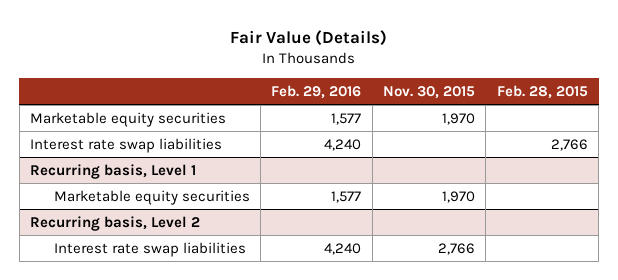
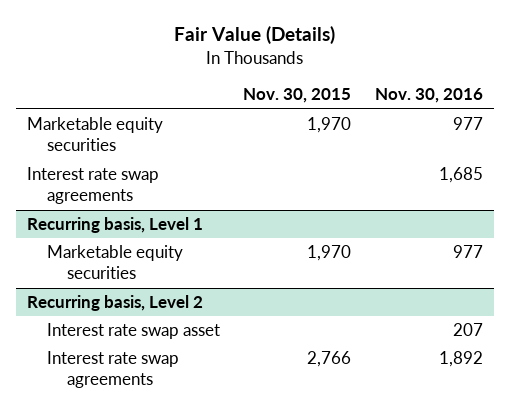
- | Feb. 29, 2016 | Nov. 30, 2015 | Feb. 28, 2015
+ | Nov. 30, 2015 | Nov. 30, 2016
- Interest rate swap liabilities | 4,240 | | 2,766
+ Interest rate swap agreements | | 1,685
@ Recurring basis, Level 2
- Interest rate swap liabilities | 4,240 | 2,766 |
+ Interest rate swap asset | | 207
+ Interest rate swap agreements | 2,766 | 1,892

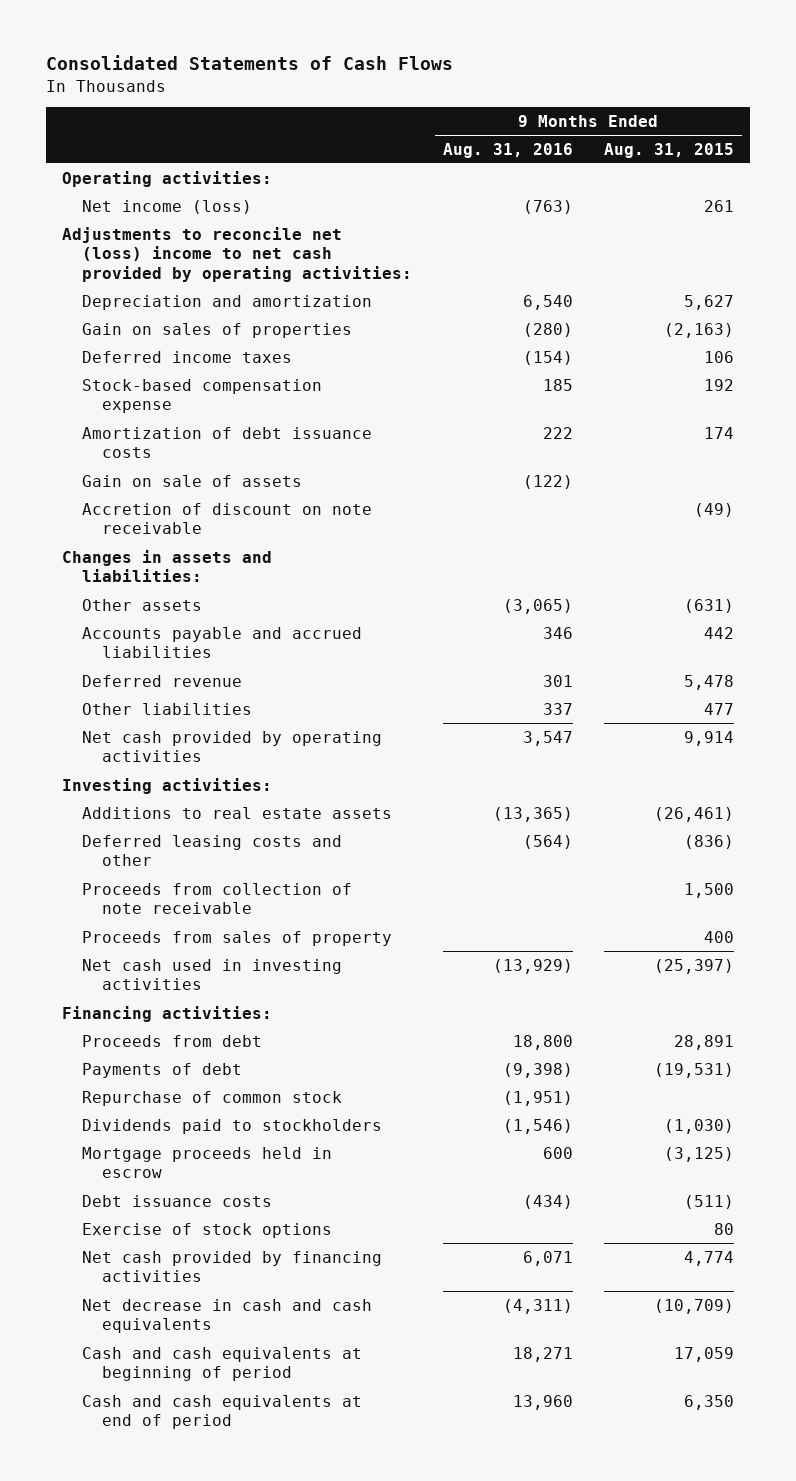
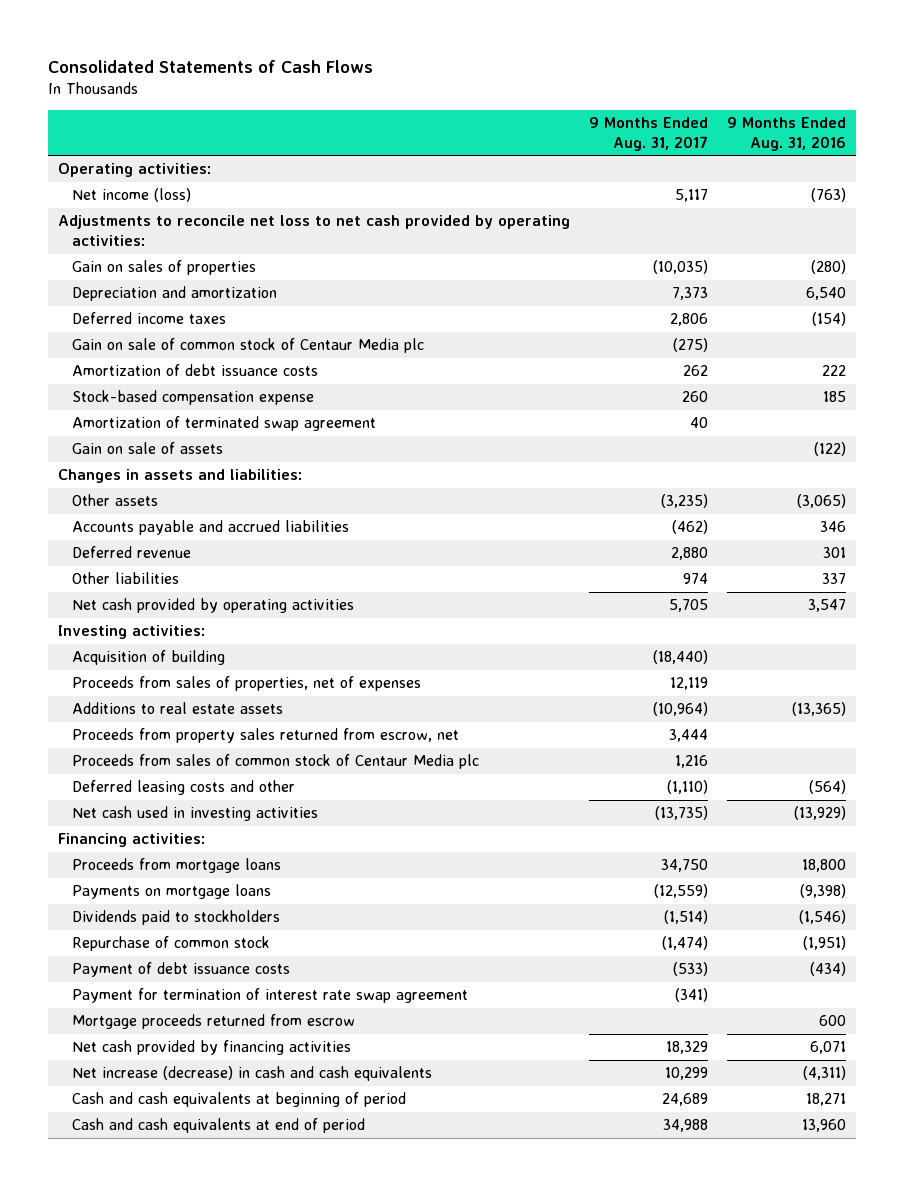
- | 9 Months Ended Aug. 31, 2016 | 9 Months Ended Aug. 31, 2015
+ | 9 Months Ended Aug. 31, 2017 | 9 Months Ended Aug. 31, 2016
- Adjustments to reconcile net (loss) income to net cash provided by operating activities:
+ Adjustments to reconcile net loss to net cash provided by operating activities:
moved down: Depreciation and amortization | 7,373 | 6,540
+ Gain on sale of common stock of Centaur Media plc | (275) |
moved down: Stock-based compensation expense | 260 | 185
+ Amortization of terminated swap agreement | 40 |
- Accretion of discount on note receivable | | (49)
+ Acquisition of building | (18,440) |
+ Proceeds from sales of properties, net of expenses | 12,119 |
+ Proceeds from property sales returned from escrow, net | 3,444 |
+ Proceeds from sales of common stock of Centaur Media plc | 1,216 |
- Proceeds from collection of note receivable | | 1,500
- Proceeds from sales of property | | 400
- Proceeds from debt | 18,800 | 28,891
- Payments of debt | (9,398) | (19,531)
+ Proceeds from mortgage loans | 34,750 | 18,800
+ Payments on mortgage loans | (12,559) | (9,398)
- Mortgage proceeds held in escrow | 600 | (3,125)
- Debt issuance costs | (434) | (511)
- Exercise of stock options | | 80
moved down: Repurchase of common stock | (1,474) | (1,951)
+ Payment of debt issuance costs | (533) | (434)
+ Payment for termination of interest rate swap agreement | (341) |
+ Mortgage proceeds returned from escrow | | 600
- Net decrease in cash and cash equivalents | (4,311) | (10,709)
+ Net increase (decrease) in cash and cash equivalents | 10,299 | (4,311)

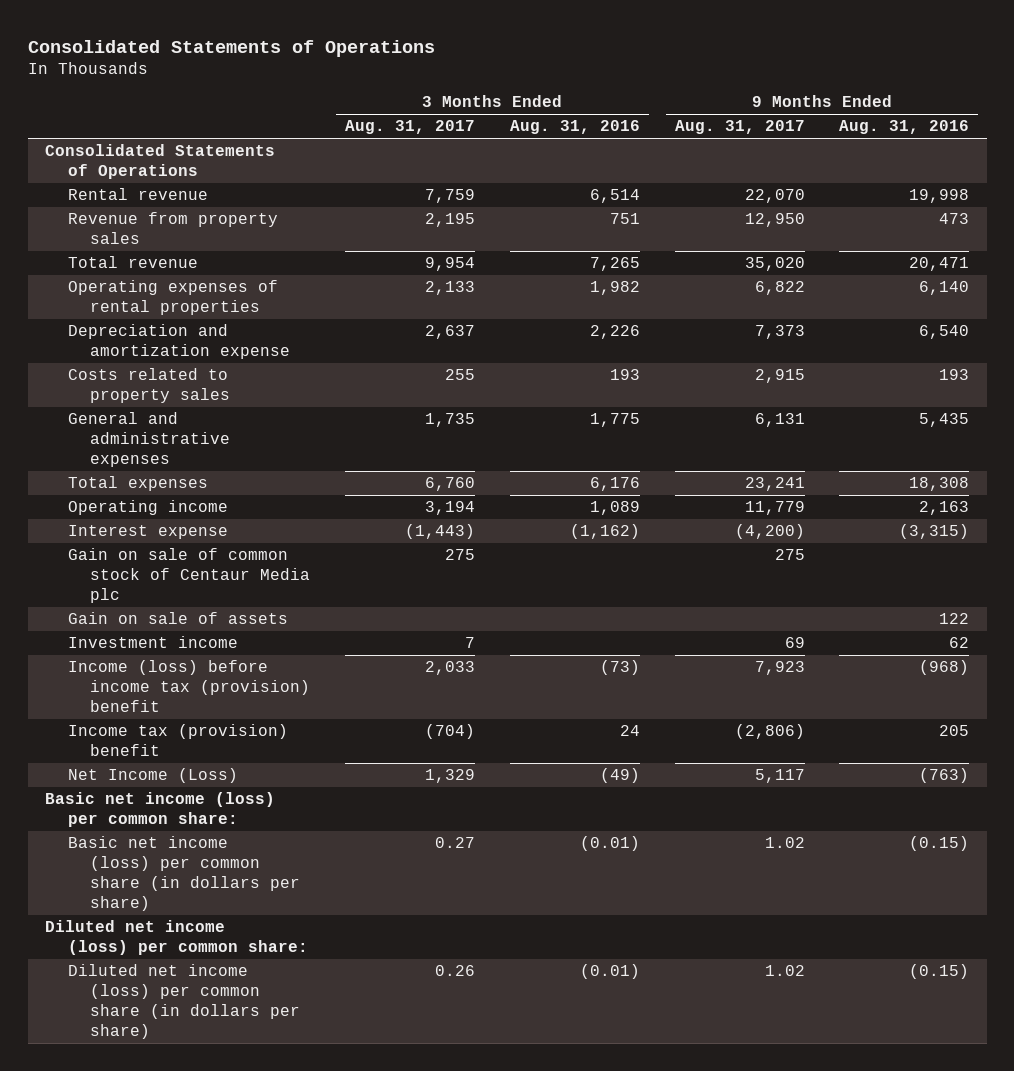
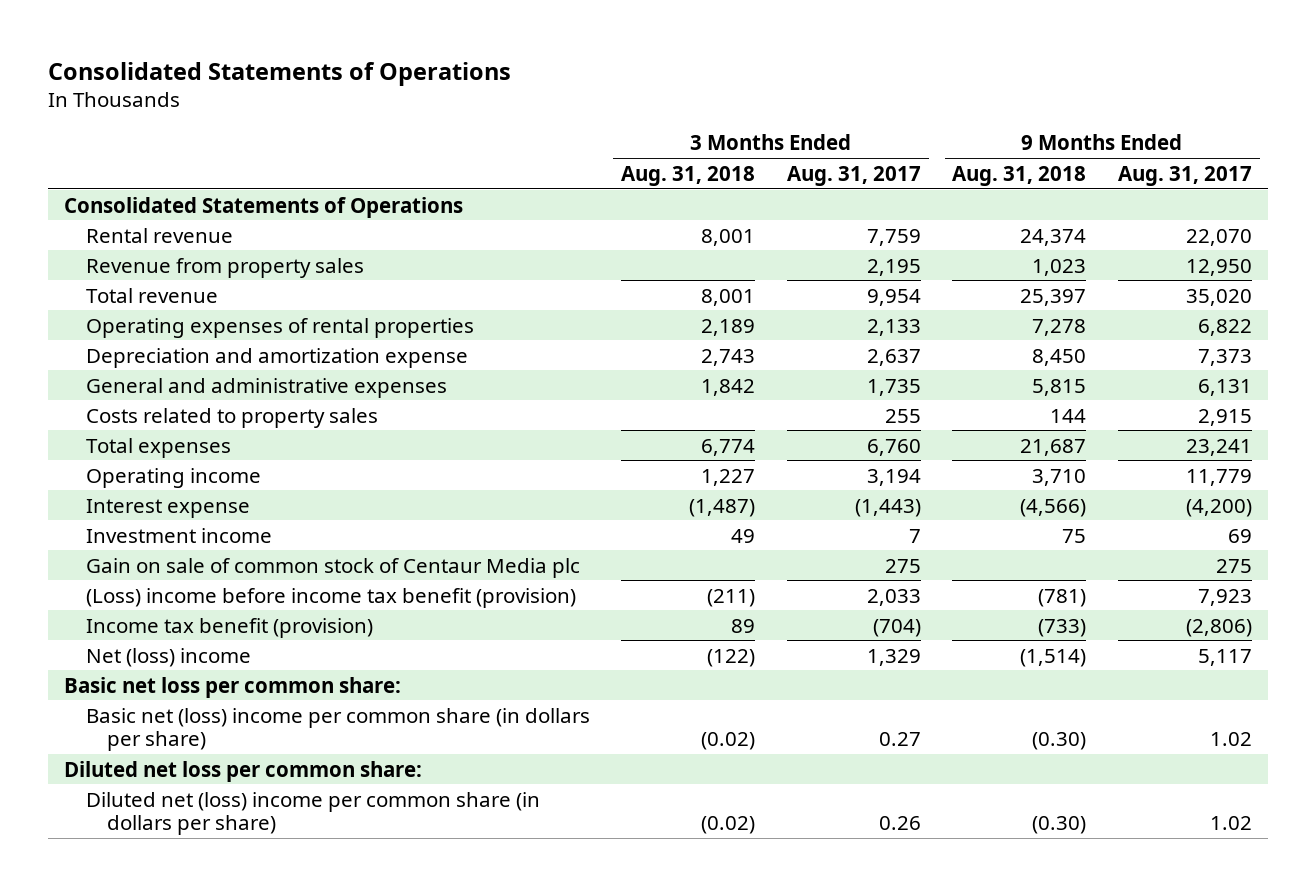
- | 3 Months Ended Aug. 31, 2017 | 3 Months Ended Aug. 31, 2016 | 9 Months Ended Aug. 31, 2017 | 9 Months Ended Aug. 31, 2016
+ | 3 Months Ended Aug. 31, 2018 | 3 Months Ended Aug. 31, 2017 | 9 Months Ended Aug. 31, 2018 | 9 Months Ended Aug. 31, 2017
moved down: Costs related to property sales | | 255 | 144 | 2,915
- Gain on sale of assets | | | | 122
- Income (loss) before income tax (provision) benefit | 2,033 | (73) | 7,923 | (968)
- Income tax (provision) benefit | (704) | 24 | (2,806) | 205
- Net Income (Loss) | 1,329 | (49) | 5,117 | (763)
- Basic net income (loss) per common share:
- Basic net income (loss) per common share (in dollars per share) | 0.27 | (0.01) | 1.02 | (0.15)
- Diluted net income (loss) per common share:
- Diluted net income (loss) per common share (in dollars per share) | 0.26 | (0.01) | 1.02 | (0.15)
moved down: Gain on sale of common stock of Centaur Media plc | | 275 | | 275
+ (Loss) income before income tax benefit (provision) | (211) | 2,033 | (781) | 7,923
+ Income tax benefit (provision) | 89 | (704) | (733) | (2,806)
+ Net (loss) income | (122) | 1,329 | (1,514) | 5,117
+ Basic net loss per common share:
+ Basic net (loss) income per common share (in dollars per share) | (0.02) | 0.27 | (0.30) | 1.02
+ Diluted net loss per common share:
+ Diluted net (loss) income per common share (in dollars per share) | (0.02) | 0.26 | (0.30) | 1.02

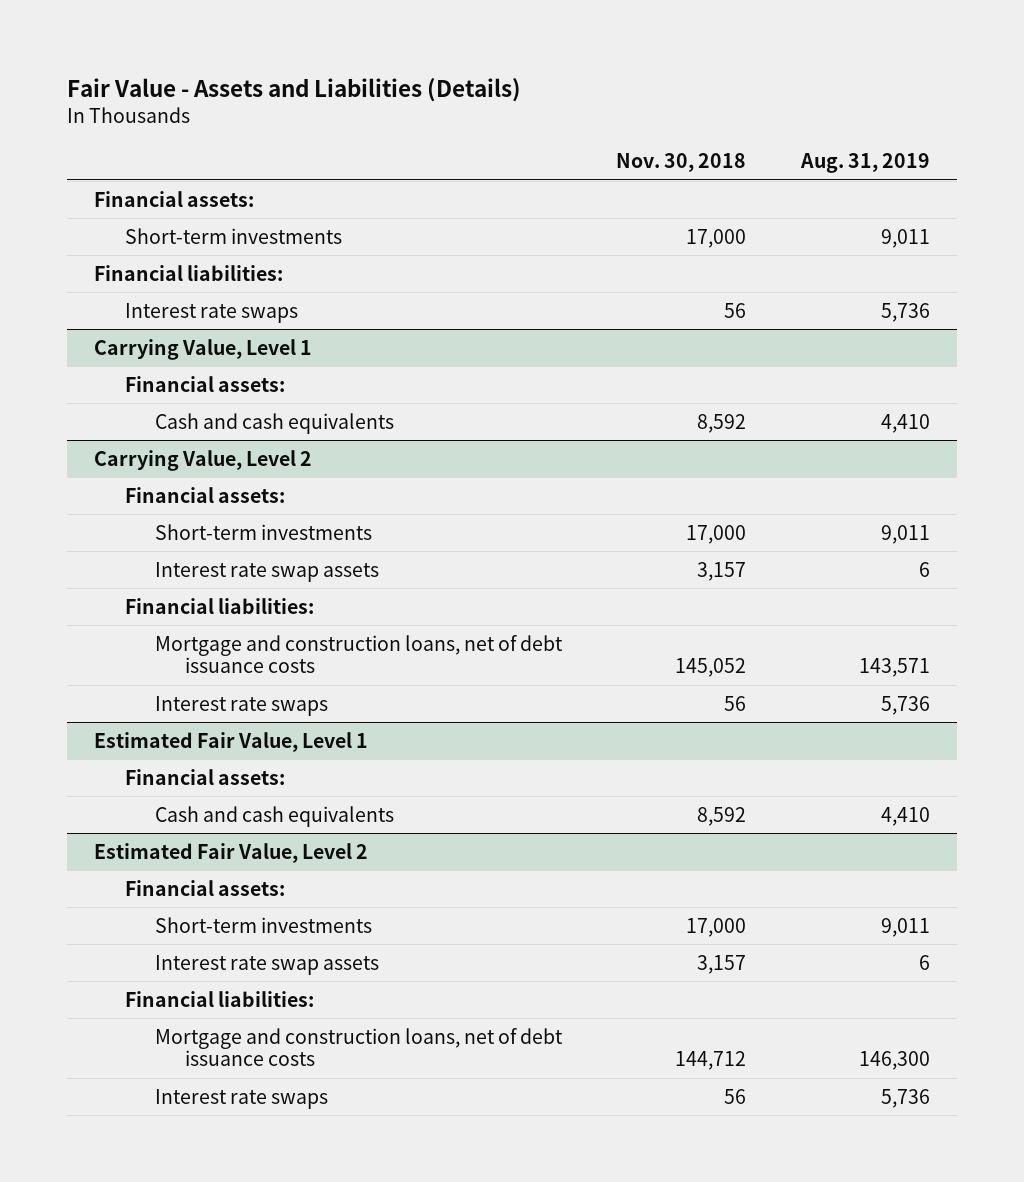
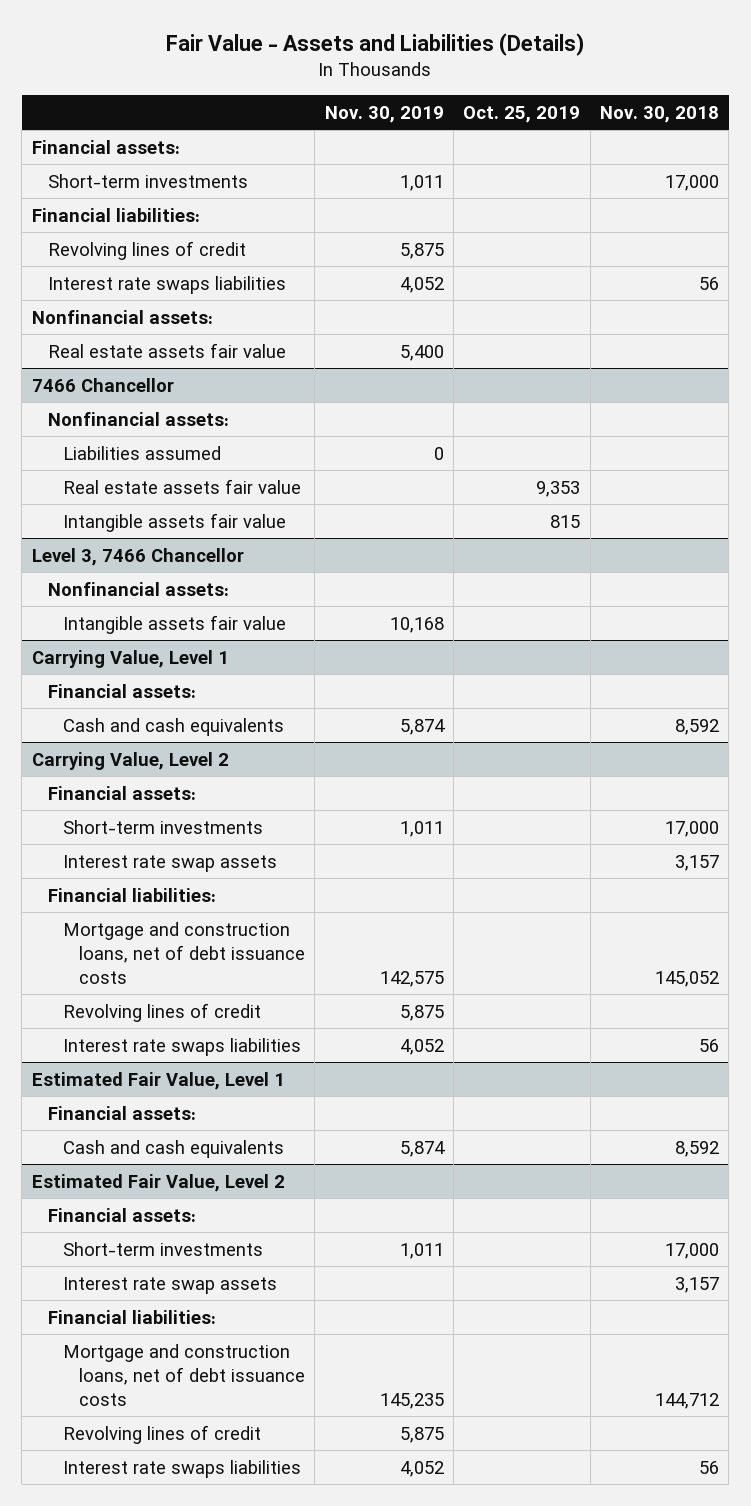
- | Nov. 30, 2018 | Aug. 31, 2019
+ | Nov. 30, 2019 | Oct. 25, 2019 | Nov. 30, 2018
- Interest rate swaps | 56 | 5,736
+ Revolving lines of credit | 5,875 | |
+ Interest rate swaps liabilities | 4,052 | | 56
+ Nonfinancial assets:
+ Real estate assets fair value | 5,400 | |
+ 7466 Chancellor
+ Nonfinancial assets:
+ Liabilities assumed | 0 | |
+ Real estate assets fair value | | 9,353 |
+ Intangible assets fair value | | 815 |
+ Level 3, 7466 Chancellor
+ Nonfinancial assets:
+ Intangible assets fair value | 10,168 | |
@ Carrying Value, Level 2
- Interest rate swaps | 56 | 5,736
+ Revolving lines of credit | 5,875 | |
+ Interest rate swaps liabilities | 4,052 | | 56
@ Estimated Fair Value, Level 2
- Interest rate swaps | 56 | 5,736
+ Revolving lines of credit | 5,875 | |
+ Interest rate swaps liabilities | 4,052 | | 56

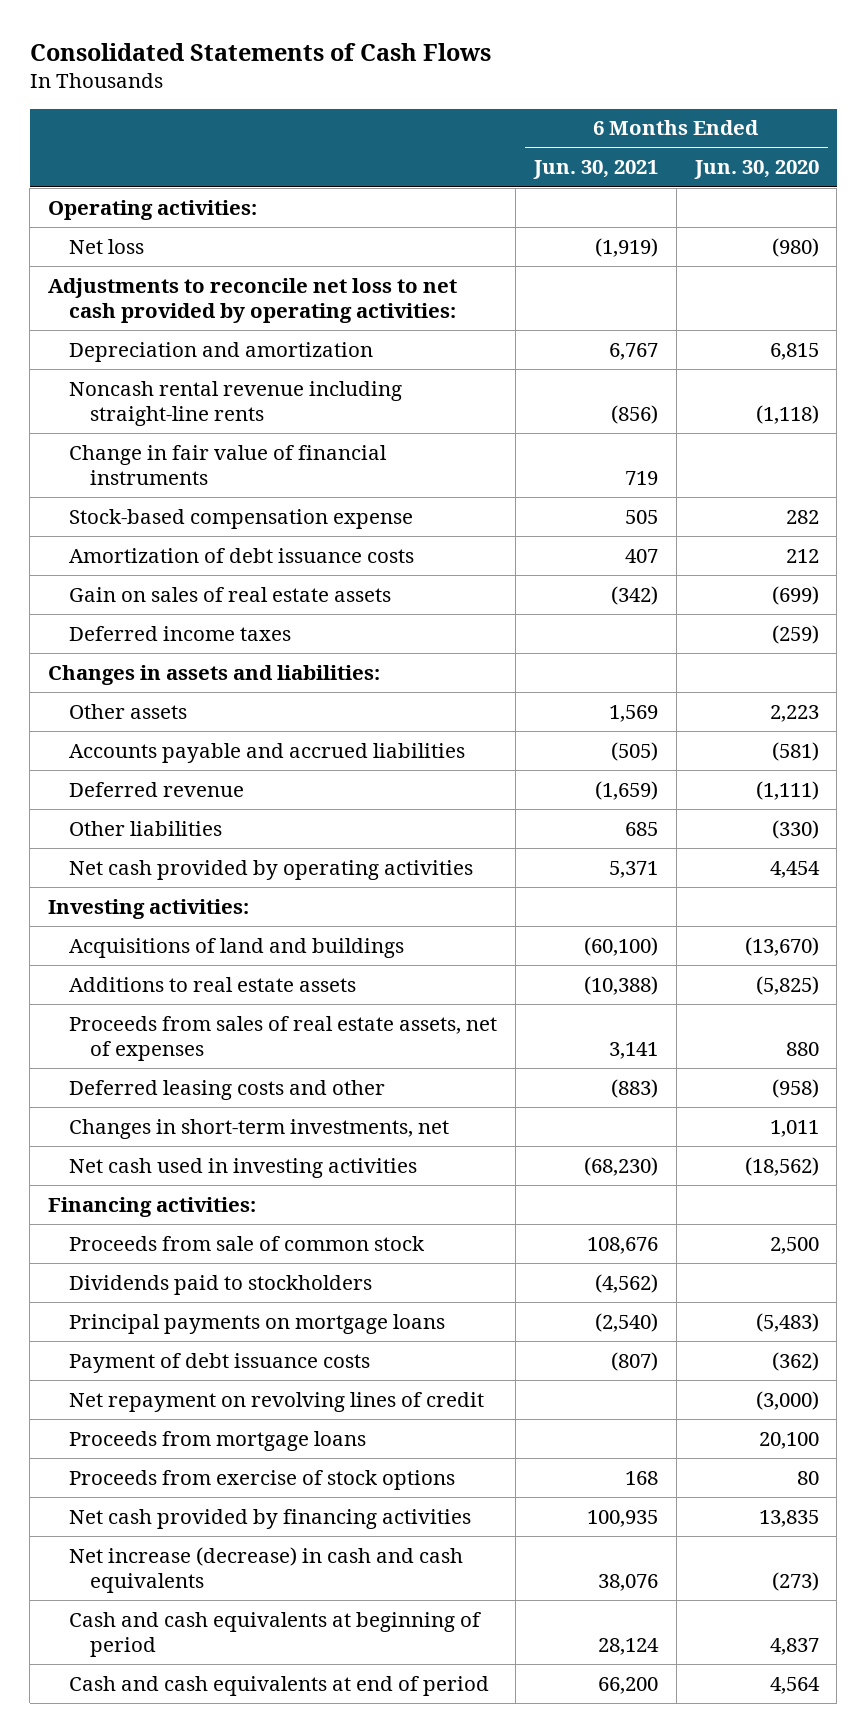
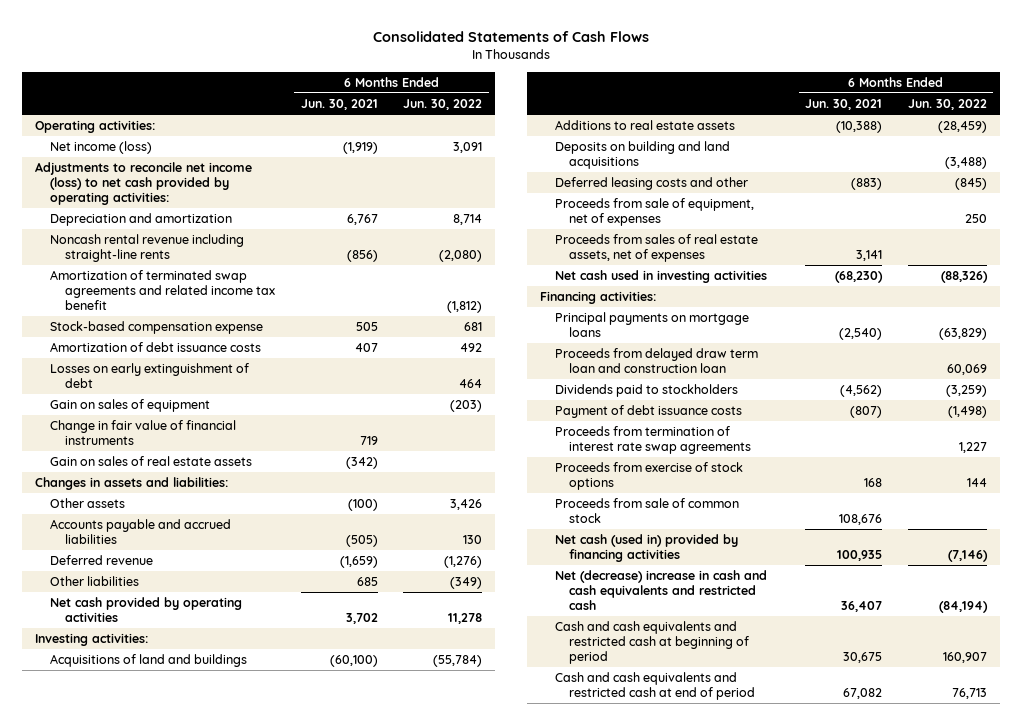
- | 6 Months Ended Jun. 30, 2021 | 6 Months Ended Jun. 30, 2020
+ | 6 Months Ended Jun. 30, 2021 | 6 Months Ended Jun. 30, 2022
- Net loss | (1,919) | (980)
- Adjustments to reconcile net loss to net cash provided by operating activities:
+ Net income (loss) | (1,919) | 3,091
+ Adjustments to reconcile net income (loss) to net cash provided by operating activities:
+ Amortization of terminated swap agreements and related income tax benefit | | (1,812)
+ Losses on early extinguishment of debt | | 464
+ Gain on sales of equipment | | (203)
moved down: Change in fair value of financial instruments | 719 |
- Deferred income taxes | | (259)
- Other assets | 1,569 | 2,223
+ Other assets | (100) | 3,426
- Net cash provided by operating activities | 5,371 | 4,454
+ Net cash provided by operating activities | 3,702 | 11,278
+ Deposits on building and land acquisitions | | (3,488)
- Changes in short-term investments, net | | 1,011
+ Proceeds from sale of equipment, net of expenses | | 250
moved down: Proceeds from sales of real estate assets, net of expenses | 3,141 |
+ Proceeds from delayed draw term loan and construction loan | | 60,069
moved down: Dividends paid to stockholders | (4,562) | (3,259)
- Net repayment on revolving lines of credit | | (3,000)
- Proceeds from mortgage loans | | 20,100
+ Proceeds from termination of interest rate swap agreements | | 1,227
- Net cash provided by financing activities | 100,935 | 13,835
- Net increase (decrease) in cash and cash equivalents | 38,076 | (273)
- Cash and cash equivalents at beginning of period | 28,124 | 4,837
- Cash and cash equivalents at end of period | 66,200 | 4,564
moved down: Proceeds from sale of common stock | 108,676 |
+ Net cash (used in) provided by financing activities | 100,935 | (7,146)
+ Net (decrease) increase in cash and cash equivalents and restricted cash | 36,407 | (84,194)
+ Cash and cash equivalents and restricted cash at beginning of period | 30,675 | 160,907
+ Cash and cash equivalents and restricted cash at end of period | 67,082 | 76,713

